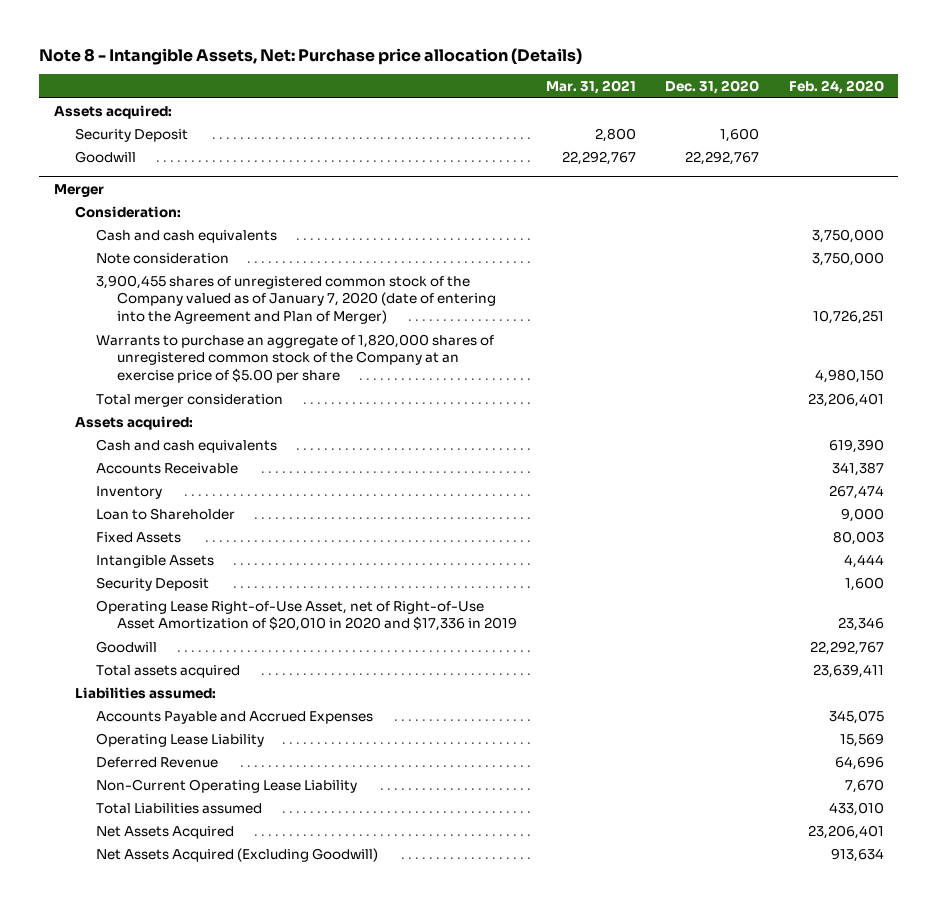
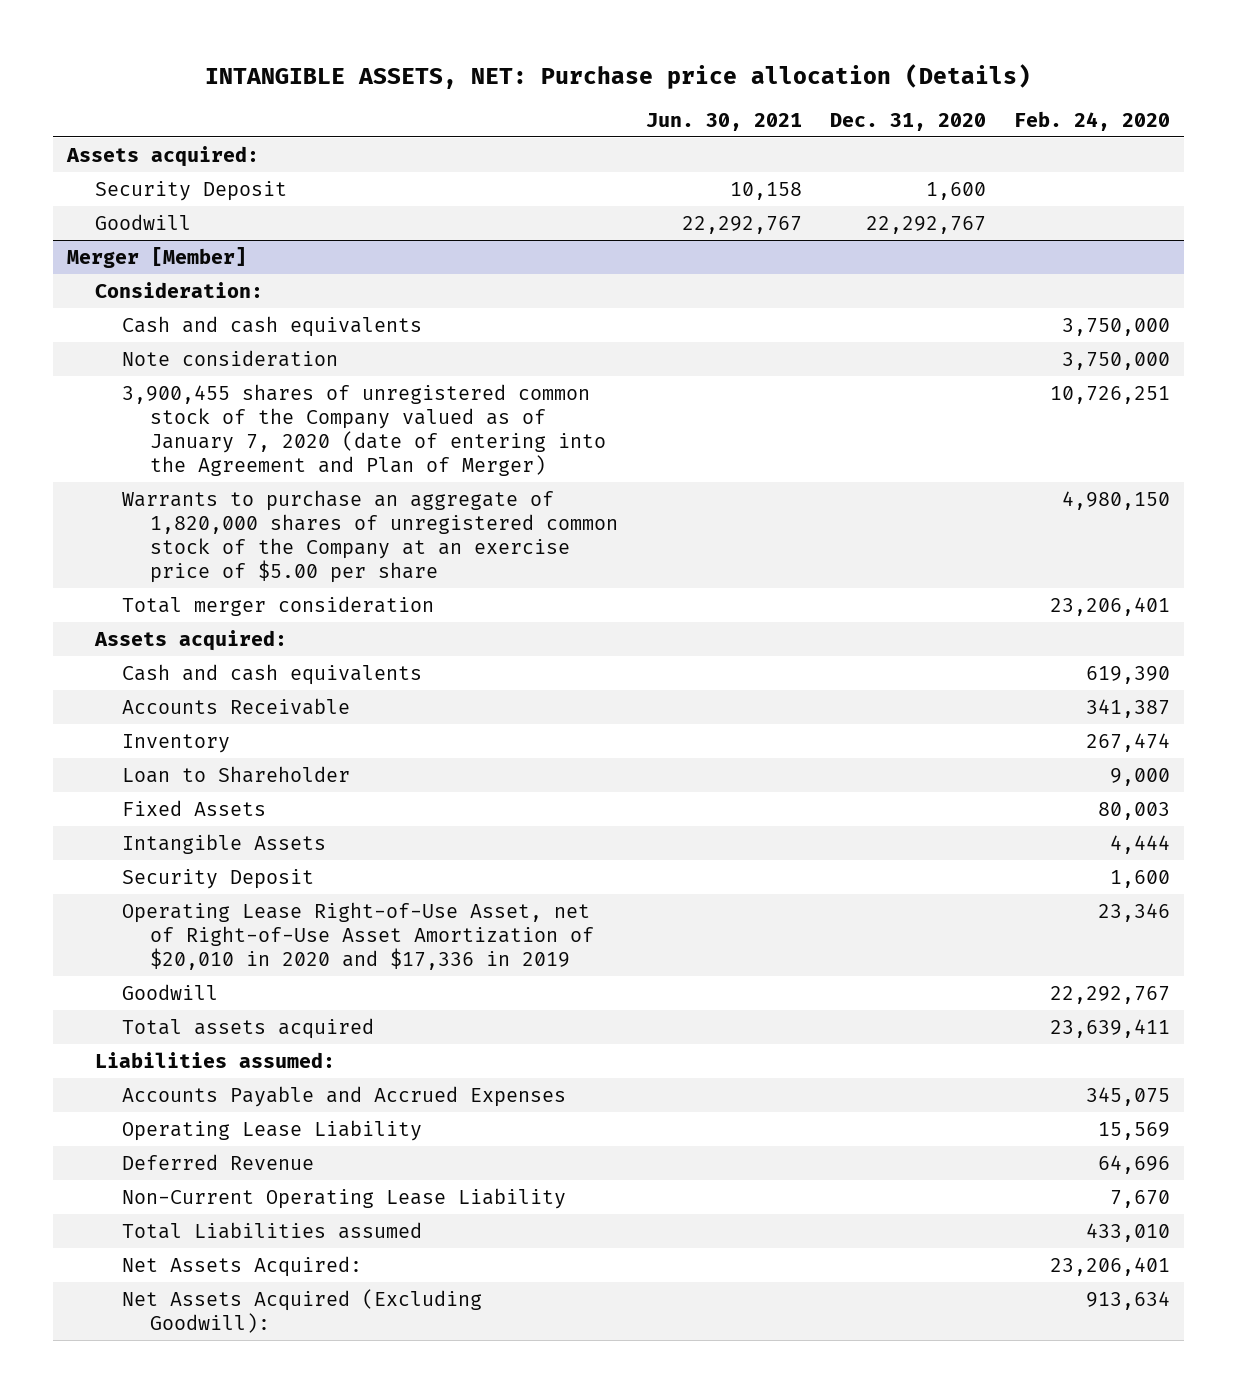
- Note 8 - Intangible Assets, Net: Purchase price allocation (Details)
+ INTANGIBLE ASSETS, NET: Purchase price allocation (Details)
- | Mar. 31, 2021 | Dec. 31, 2020 | Feb. 24, 2020
+ | Jun. 30, 2021 | Dec. 31, 2020 | Feb. 24, 2020
- Merger
+ Merger [Member]
- Net Assets Acquired | | | 23,206,401
- Net Assets Acquired (Excluding Goodwill) | | | 913,634
+ Net Assets Acquired: | | | 23,206,401
+ Net Assets Acquired (Excluding Goodwill): | | | 913,634

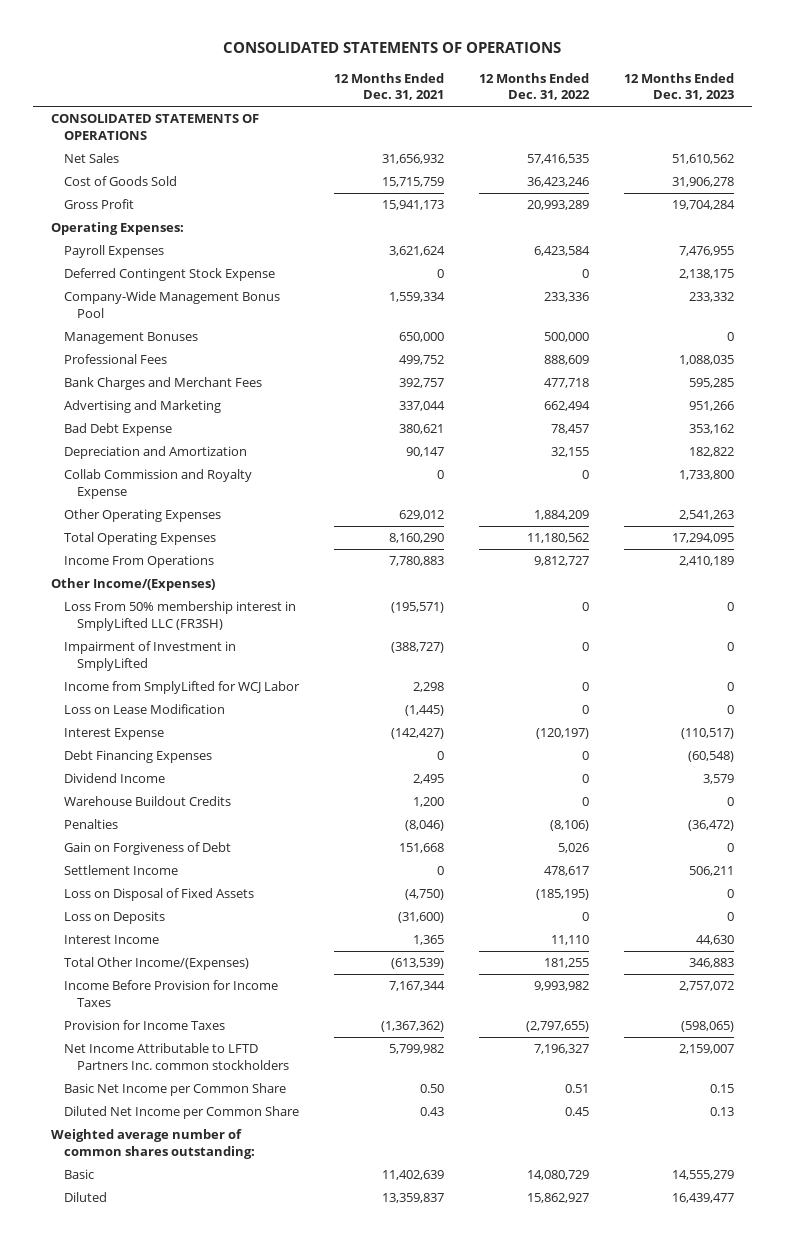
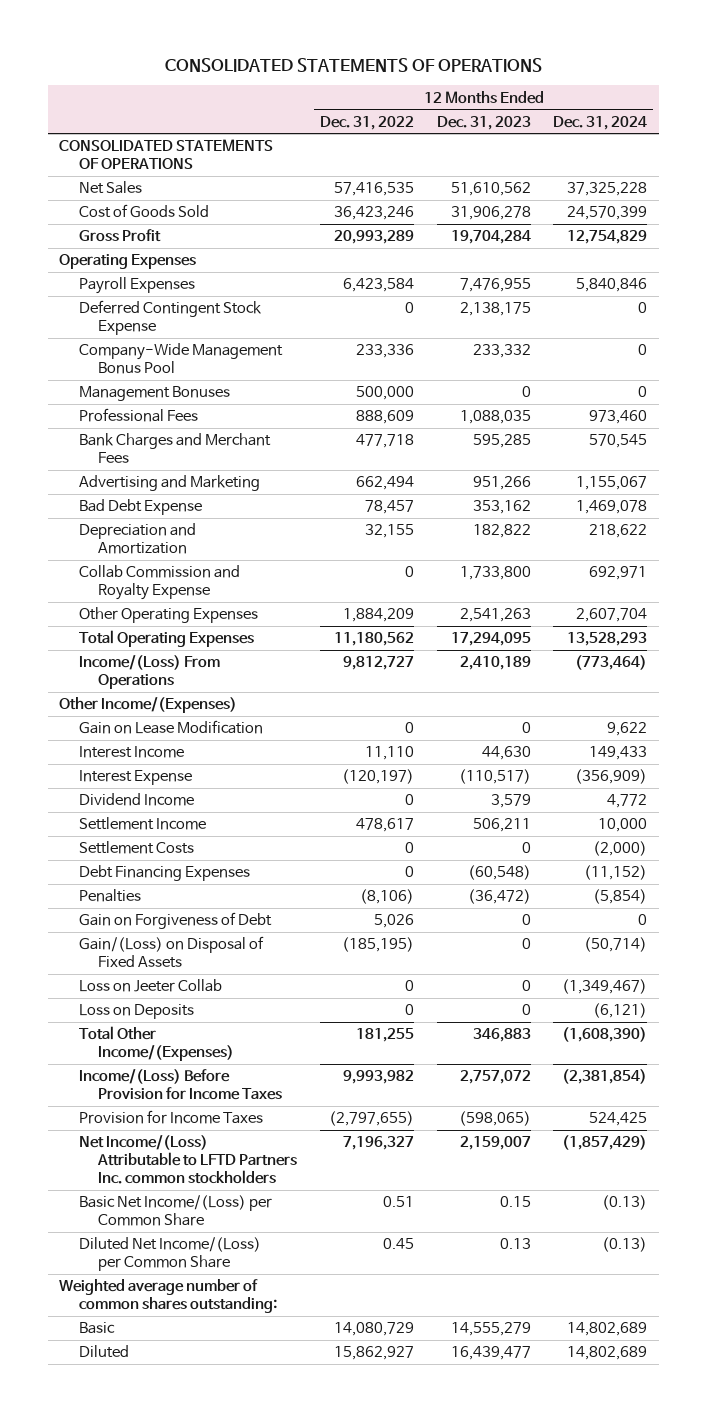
- | 12 Months Ended Dec. 31, 2021 | 12 Months Ended Dec. 31, 2022 | 12 Months Ended Dec. 31, 2023
+ | 12 Months Ended Dec. 31, 2022 | 12 Months Ended Dec. 31, 2023 | 12 Months Ended Dec. 31, 2024
- Operating Expenses:
+ Operating Expenses
- Income From Operations | 7,780,883 | 9,812,727 | 2,410,189
+ Income/(Loss) From Operations | 9,812,727 | 2,410,189 | (773,464)
- Loss From 50% membership interest in SmplyLifted LLC (FR3SH) | (195,571) | 0 | 0
- Impairment of Investment in SmplyLifted | (388,727) | 0 | 0
- Income from SmplyLifted for WCJ Labor | 2,298 | 0 | 0
- Loss on Lease Modification | (1,445) | 0 | 0
+ Gain on Lease Modification | 0 | 0 | 9,622
moved up: Interest Income | 11,110 | 44,630 | 149,433
- Warehouse Buildout Credits | 1,200 | 0 | 0
moved up: Settlement Income | 478,617 | 506,211 | 10,000
+ Settlement Costs | 0 | 0 | (2,000)
moved down: Debt Financing Expenses | 0 | (60,548) | (11,152)
- Loss on Disposal of Fixed Assets | (4,750) | (185,195) | 0
+ Gain/(Loss) on Disposal of Fixed Assets | (185,195) | 0 | (50,714)
+ Loss on Jeeter Collab | 0 | 0 | (1,349,467)
- Income Before Provision for Income Taxes | 7,167,344 | 9,993,982 | 2,757,072
+ Income/(Loss) Before Provision for Income Taxes | 9,993,982 | 2,757,072 | (2,381,854)
- Net Income Attributable to LFTD Partners Inc. common stockholders | 5,799,982 | 7,196,327 | 2,159,007
- Basic Net Income per Common Share | 0.50 | 0.51 | 0.15
- Diluted Net Income per Common Share | 0.43 | 0.45 | 0.13
+ Net Income/(Loss) Attributable to LFTD Partners Inc. common stockholders | 7,196,327 | 2,159,007 | (1,857,429)
+ Basic Net Income/(Loss) per Common Share | 0.51 | 0.15 | (0.13)
+ Diluted Net Income/(Loss) per Common Share | 0.45 | 0.13 | (0.13)

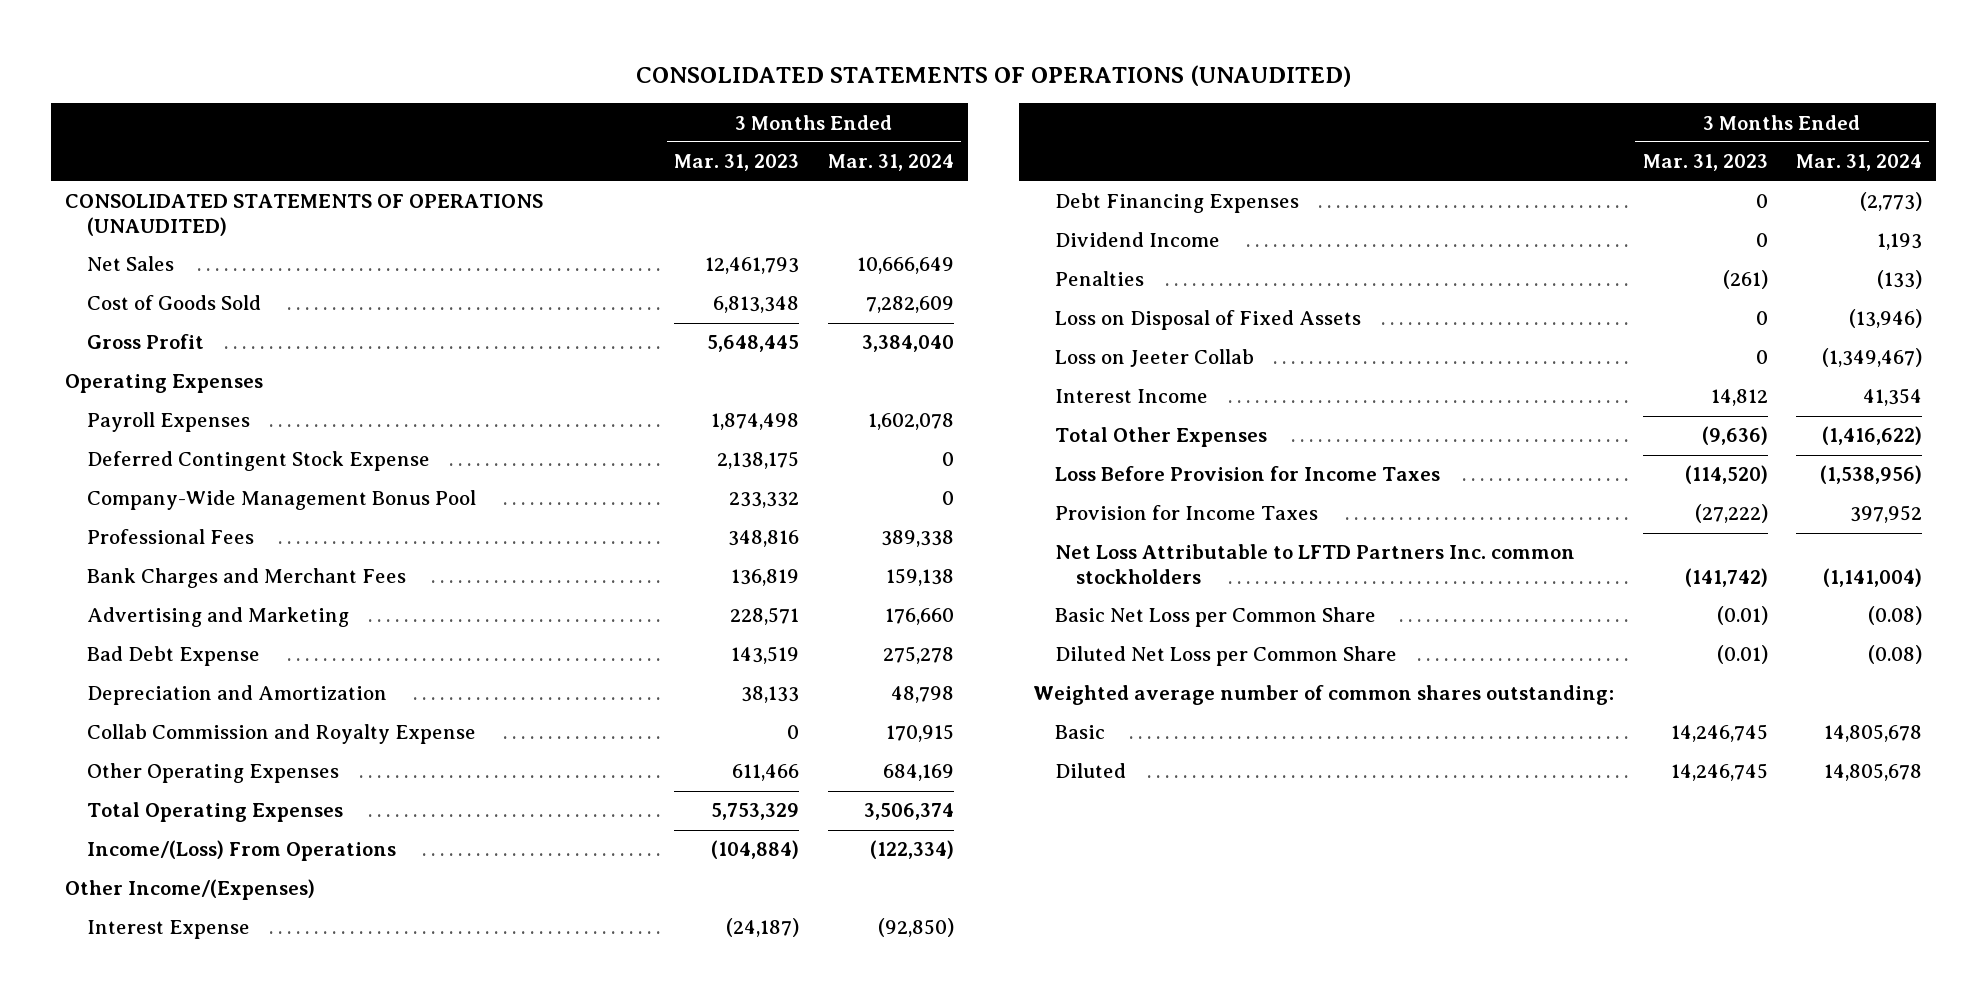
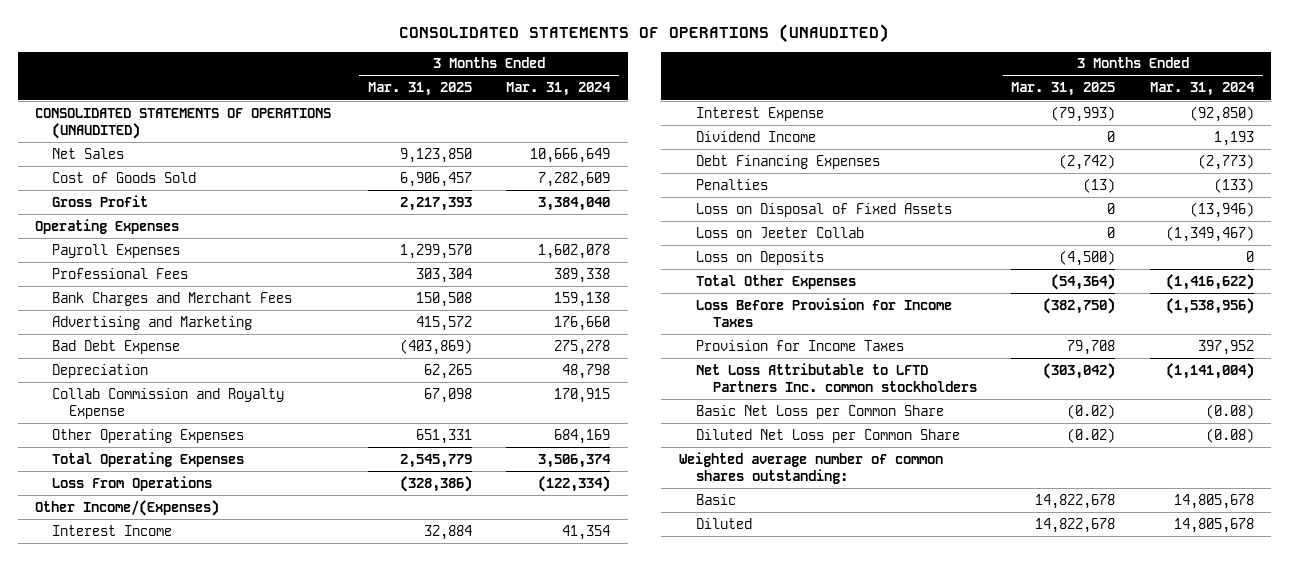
- | 3 Months Ended Mar. 31, 2023 | 3 Months Ended Mar. 31, 2024
+ | 3 Months Ended Mar. 31, 2025 | 3 Months Ended Mar. 31, 2024
- Deferred Contingent Stock Expense | 2,138,175 | 0
- Company-Wide Management Bonus Pool | 233,332 | 0
- Depreciation and Amortization | 38,133 | 48,798
+ Depreciation | 62,265 | 48,798
- Income/(Loss) From Operations | (104,884) | (122,334)
+ Loss From Operations | (328,386) | (122,334)
moved up: Interest Income | 32,884 | 41,354
moved down: Debt Financing Expenses | (2,742) | (2,773)
+ Loss on Deposits | (4,500) | 0

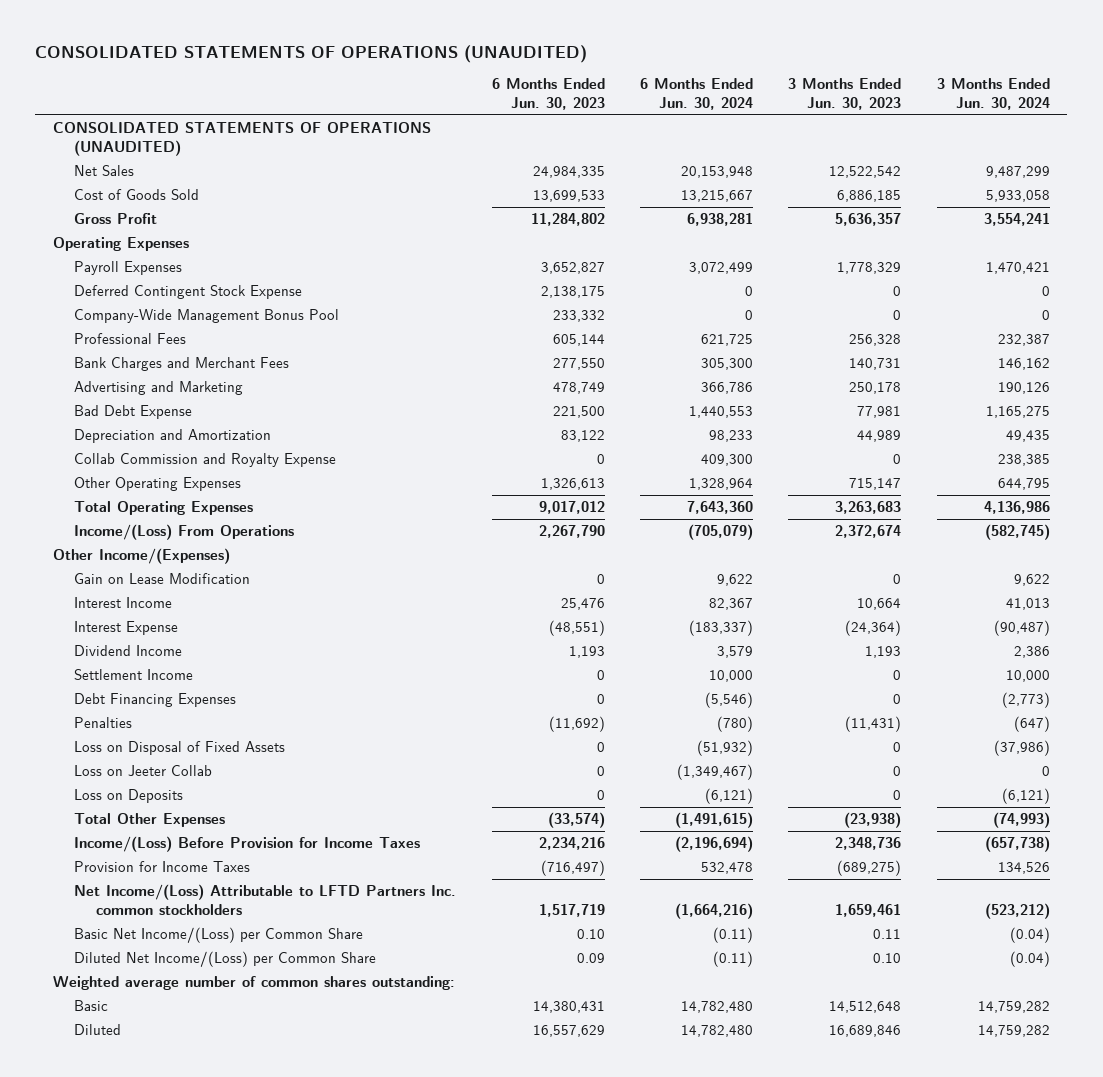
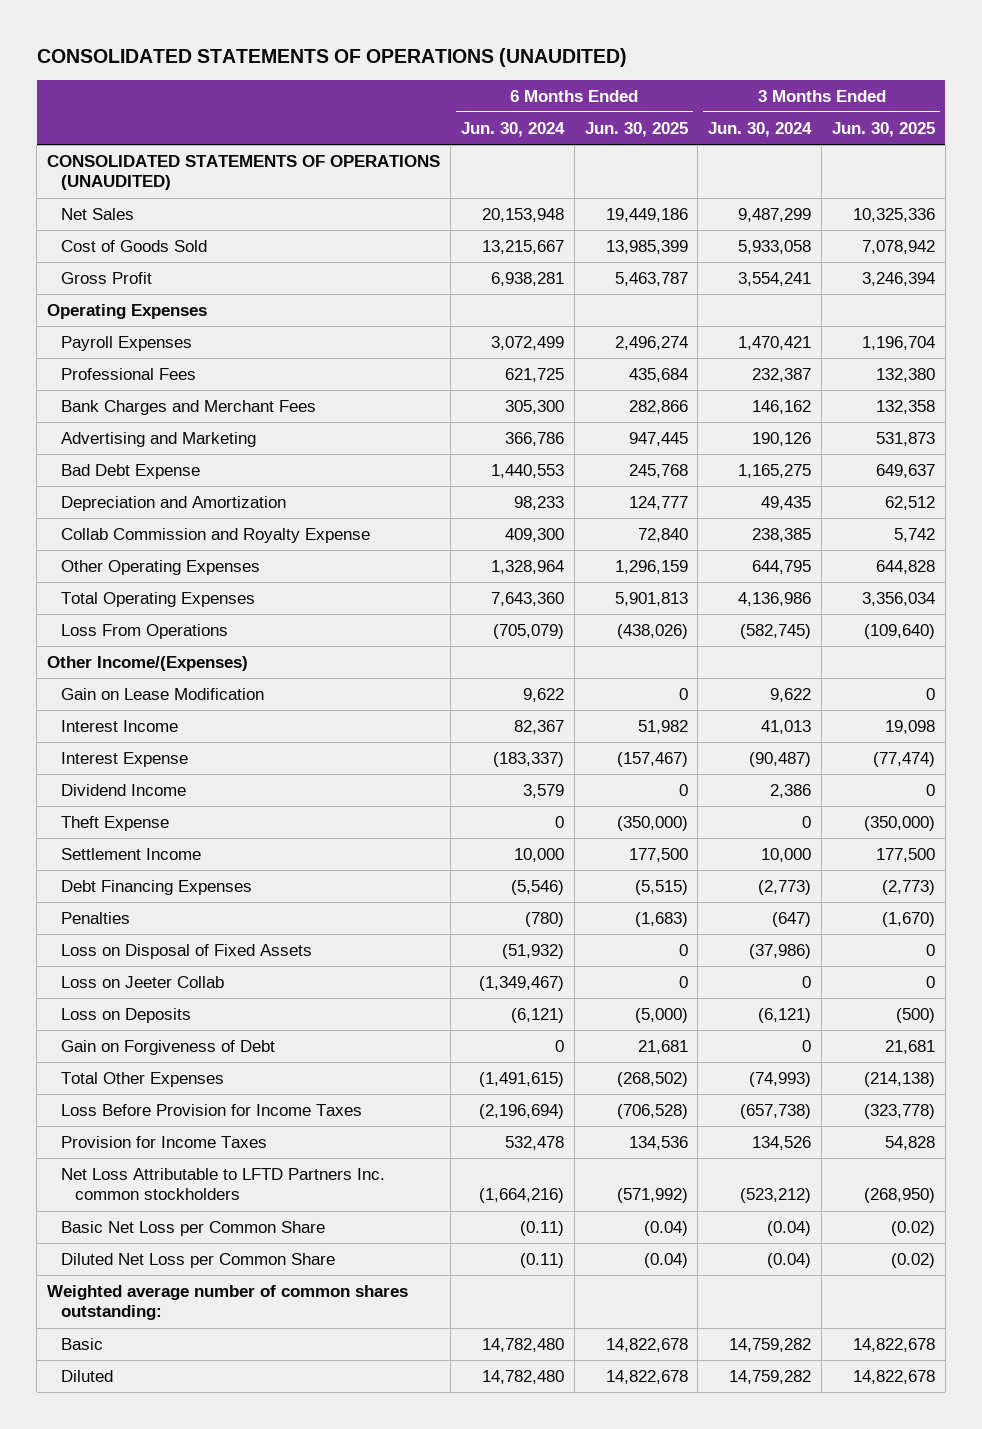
- | 6 Months Ended Jun. 30, 2023 | 6 Months Ended Jun. 30, 2024 | 3 Months Ended Jun. 30, 2023 | 3 Months Ended Jun. 30, 2024
+ | 6 Months Ended Jun. 30, 2024 | 6 Months Ended Jun. 30, 2025 | 3 Months Ended Jun. 30, 2024 | 3 Months Ended Jun. 30, 2025
- Deferred Contingent Stock Expense | 2,138,175 | 0 | 0 | 0
- Company-Wide Management Bonus Pool | 233,332 | 0 | 0 | 0
- Income/(Loss) From Operations | 2,267,790 | (705,079) | 2,372,674 | (582,745)
+ Loss From Operations | (705,079) | (438,026) | (582,745) | (109,640)
+ Theft Expense | 0 | (350,000) | 0 | (350,000)
+ Gain on Forgiveness of Debt | 0 | 21,681 | 0 | 21,681
- Income/(Loss) Before Provision for Income Taxes | 2,234,216 | (2,196,694) | 2,348,736 | (657,738)
+ Loss Before Provision for Income Taxes | (2,196,694) | (706,528) | (657,738) | (323,778)
- Net Income/(Loss) Attributable to LFTD Partners Inc. common stockholders | 1,517,719 | (1,664,216) | 1,659,461 | (523,212)
- Basic Net Income/(Loss) per Common Share | 0.10 | (0.11) | 0.11 | (0.04)
- Diluted Net Income/(Loss) per Common Share | 0.09 | (0.11) | 0.10 | (0.04)
+ Net Loss Attributable to LFTD Partners Inc. common stockholders | (1,664,216) | (571,992) | (523,212) | (268,950)
+ Basic Net Loss per Common Share | (0.11) | (0.04) | (0.04) | (0.02)
+ Diluted Net Loss per Common Share | (0.11) | (0.04) | (0.04) | (0.02)

